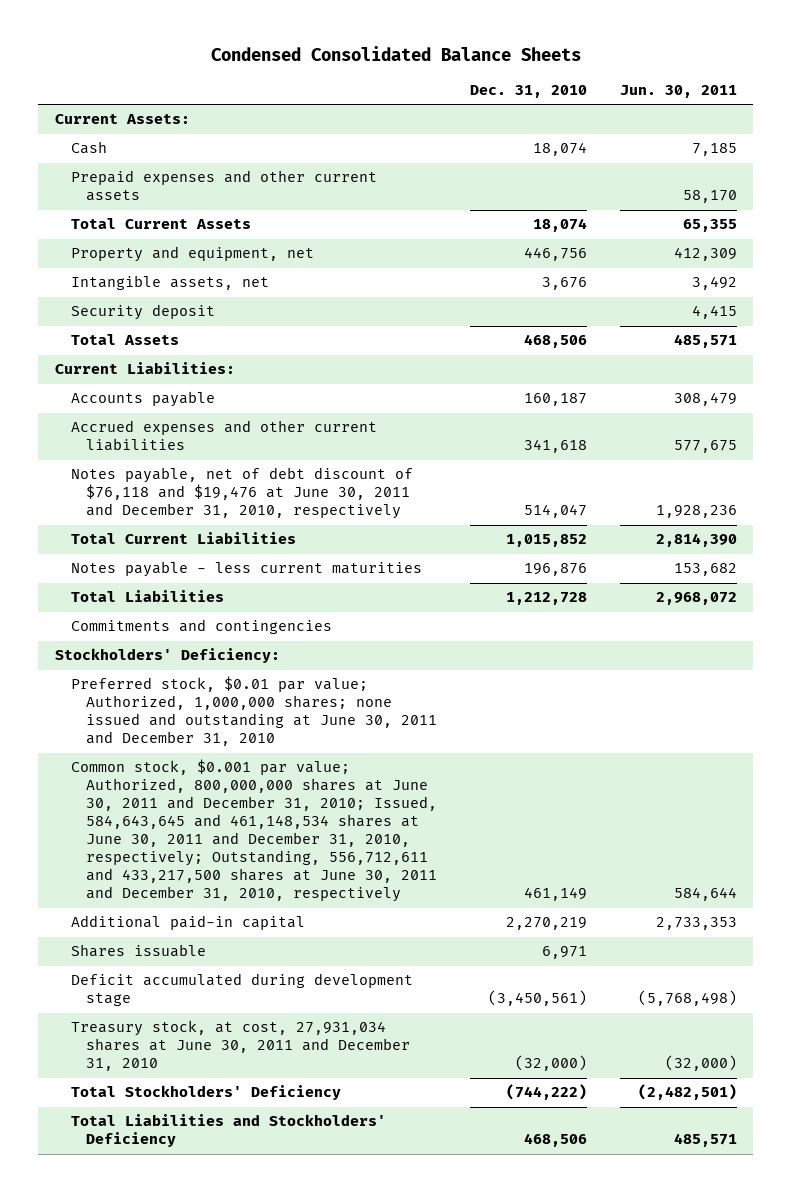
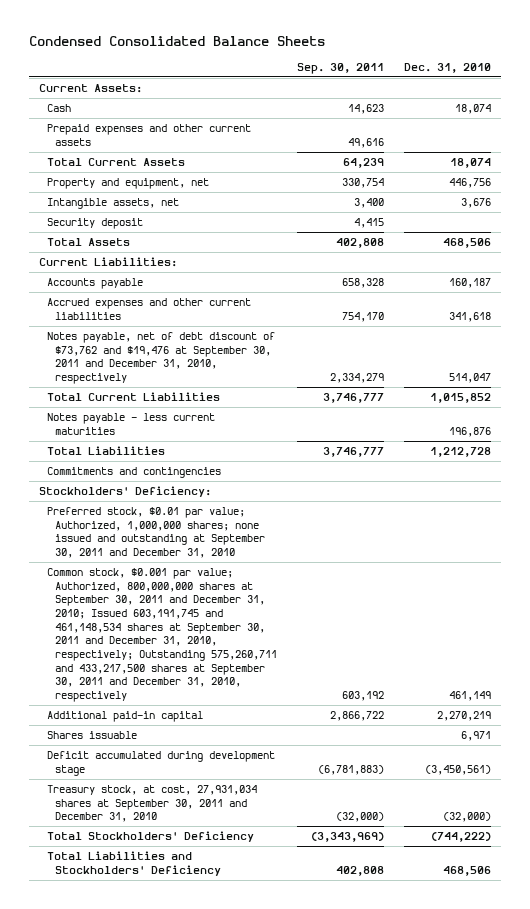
- | Dec. 31, 2010 | Jun. 30, 2011
+ | Sep. 30, 2011 | Dec. 31, 2010
- Notes payable, net of debt discount of $76,118 and $19,476 at June 30, 2011 and December 31, 2010, respectively | 514,047 | 1,928,236
+ Notes payable, net of debt discount of $73,762 and $19,476 at September 30, 2011 and December 31, 2010, respectively | 2,334,279 | 514,047
- Preferred stock, $0.01 par value; Authorized, 1,000,000 shares; none issued and outstanding at June 30, 2011 and December 31, 2010
- Common stock, $0.001 par value; Authorized, 800,000,000 shares at June 30, 2011 and December 31, 2010; Issued, 584,643,645 and 461,148,534 shares at June 30, 2011 and December 31, 2010, respectively; Outstanding, 556,712,611 and 433,217,500 shares at June 30, 2011 and December 31, 2010, respectively | 461,149 | 584,644
+ Preferred stock, $0.01 par value; Authorized, 1,000,000 shares; none issued and outstanding at September 30, 2011 and December 31, 2010
+ Common stock, $0.001 par value; Authorized, 800,000,000 shares at September 30, 2011 and December 31, 2010; Issued 603,191,745 and 461,148,534 shares at September 30, 2011 and December 31, 2010, respectively; Outstanding 575,260,711 and 433,217,500 shares at September 30, 2011 and December 31, 2010, respectively | 603,192 | 461,149
- Treasury stock, at cost, 27,931,034 shares at June 30, 2011 and December 31, 2010 | (32,000) | (32,000)
+ Treasury stock, at cost, 27,931,034 shares at September 30, 2011 and December 31, 2010 | (32,000) | (32,000)

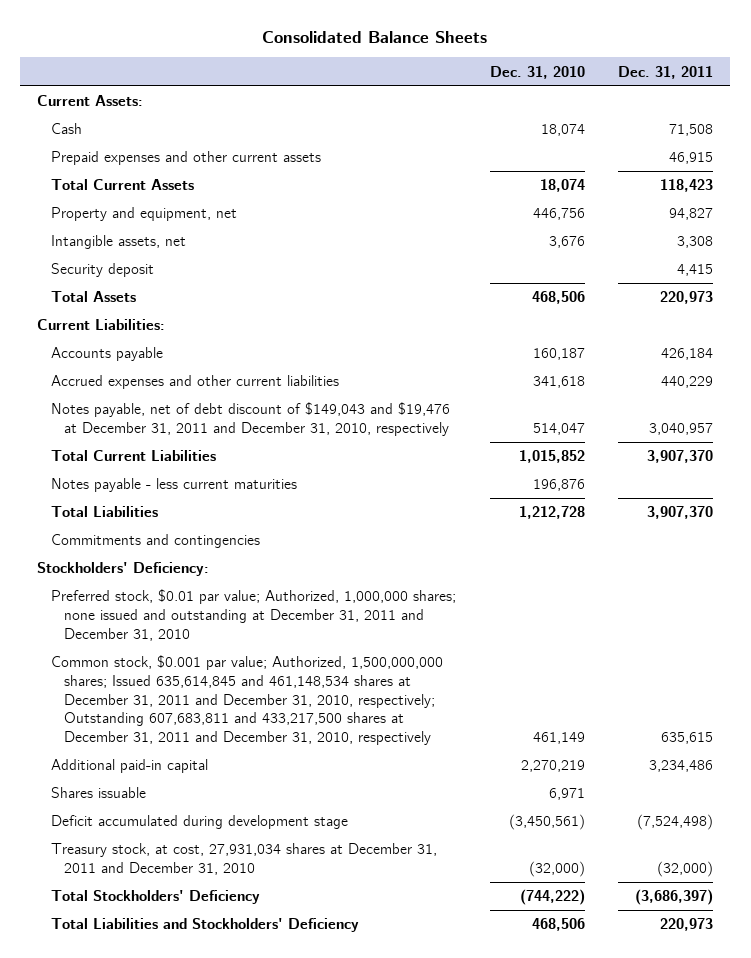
- Condensed Consolidated Balance Sheets
+ Consolidated Balance Sheets
- | Sep. 30, 2011 | Dec. 31, 2010
+ | Dec. 31, 2010 | Dec. 31, 2011
- Notes payable, net of debt discount of $73,762 and $19,476 at September 30, 2011 and December 31, 2010, respectively | 2,334,279 | 514,047
+ Notes payable, net of debt discount of $149,043 and $19,476 at December 31, 2011 and December 31, 2010, respectively | 514,047 | 3,040,957
- Preferred stock, $0.01 par value; Authorized, 1,000,000 shares; none issued and outstanding at September 30, 2011 and December 31, 2010
- Common stock, $0.001 par value; Authorized, 800,000,000 shares at September 30, 2011 and December 31, 2010; Issued 603,191,745 and 461,148,534 shares at September 30, 2011 and December 31, 2010, respectively; Outstanding 575,260,711 and 433,217,500 shares at September 30, 2011 and December 31, 2010, respectively | 603,192 | 461,149
+ Preferred stock, $0.01 par value; Authorized, 1,000,000 shares; none issued and outstanding at December 31, 2011 and December 31, 2010
+ Common stock, $0.001 par value; Authorized, 1,500,000,000 shares; Issued 635,614,845 and 461,148,534 shares at December 31, 2011 and December 31, 2010, respectively; Outstanding 607,683,811 and 433,217,500 shares at December 31, 2011 and December 31, 2010, respectively | 461,149 | 635,615
- Treasury stock, at cost, 27,931,034 shares at September 30, 2011 and December 31, 2010 | (32,000) | (32,000)
+ Treasury stock, at cost, 27,931,034 shares at December 31, 2011 and December 31, 2010 | (32,000) | (32,000)

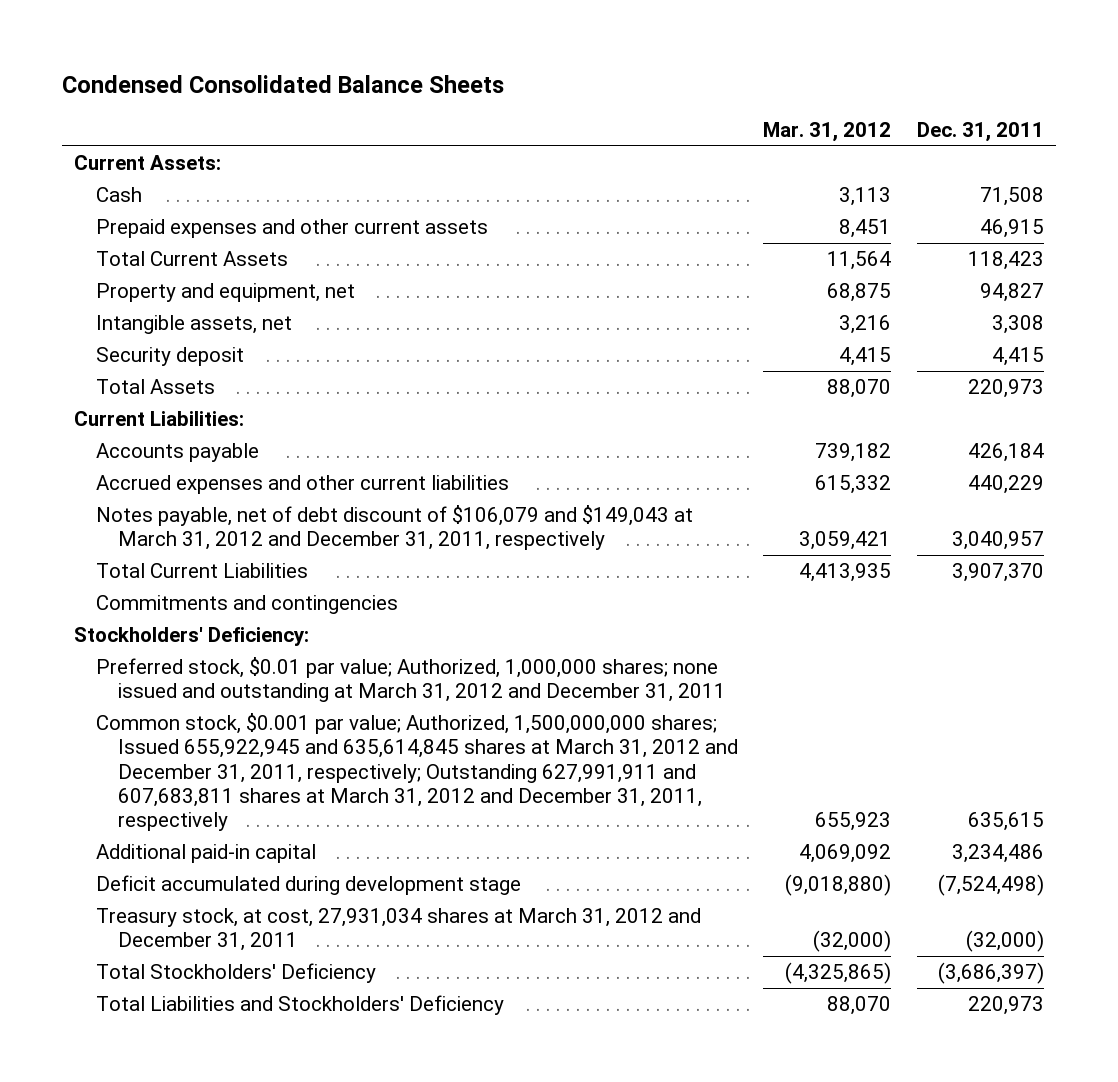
- Consolidated Balance Sheets
+ Condensed Consolidated Balance Sheets
- | Dec. 31, 2010 | Dec. 31, 2011
+ | Mar. 31, 2012 | Dec. 31, 2011
- Notes payable, net of debt discount of $149,043 and $19,476 at December 31, 2011 and December 31, 2010, respectively | 514,047 | 3,040,957
+ Notes payable, net of debt discount of $106,079 and $149,043 at March 31, 2012 and December 31, 2011, respectively | 3,059,421 | 3,040,957
- Notes payable - less current maturities | 196,876 |
- Total Liabilities | 1,212,728 | 3,907,370
- Preferred stock, $0.01 par value; Authorized, 1,000,000 shares; none issued and outstanding at December 31, 2011 and December 31, 2010
- Common stock, $0.001 par value; Authorized, 1,500,000,000 shares; Issued 635,614,845 and 461,148,534 shares at December 31, 2011 and December 31, 2010, respectively; Outstanding 607,683,811 and 433,217,500 shares at December 31, 2011 and December 31, 2010, respectively | 461,149 | 635,615
+ Preferred stock, $0.01 par value; Authorized, 1,000,000 shares; none issued and outstanding at March 31, 2012 and December 31, 2011
+ Common stock, $0.001 par value; Authorized, 1,500,000,000 shares; Issued 655,922,945 and 635,614,845 shares at March 31, 2012 and December 31, 2011, respectively; Outstanding 627,991,911 and 607,683,811 shares at March 31, 2012 and December 31, 2011, respectively | 655,923 | 635,615
- Shares issuable | 6,971 |
- Treasury stock, at cost, 27,931,034 shares at December 31, 2011 and December 31, 2010 | (32,000) | (32,000)
+ Treasury stock, at cost, 27,931,034 shares at March 31, 2012 and December 31, 2011 | (32,000) | (32,000)

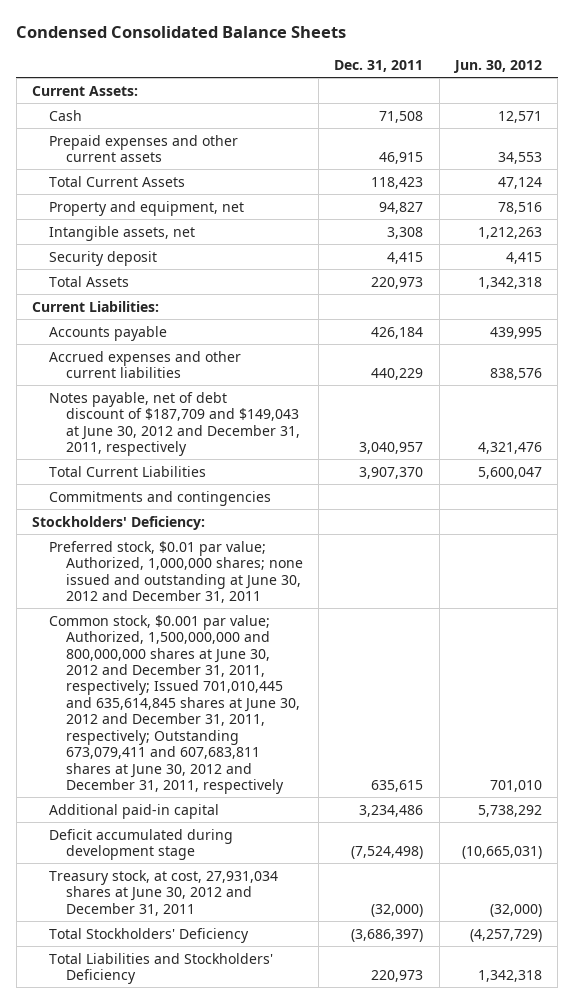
- | Mar. 31, 2012 | Dec. 31, 2011
+ | Dec. 31, 2011 | Jun. 30, 2012
- Notes payable, net of debt discount of $106,079 and $149,043 at March 31, 2012 and December 31, 2011, respectively | 3,059,421 | 3,040,957
+ Notes payable, net of debt discount of $187,709 and $149,043 at June 30, 2012 and December 31, 2011, respectively | 3,040,957 | 4,321,476
- Preferred stock, $0.01 par value; Authorized, 1,000,000 shares; none issued and outstanding at March 31, 2012 and December 31, 2011
- Common stock, $0.001 par value; Authorized, 1,500,000,000 shares; Issued 655,922,945 and 635,614,845 shares at March 31, 2012 and December 31, 2011, respectively; Outstanding 627,991,911 and 607,683,811 shares at March 31, 2012 and December 31, 2011, respectively | 655,923 | 635,615
+ Preferred stock, $0.01 par value; Authorized, 1,000,000 shares; none issued and outstanding at June 30, 2012 and December 31, 2011
+ Common stock, $0.001 par value; Authorized, 1,500,000,000 and 800,000,000 shares at June 30, 2012 and December 31, 2011, respectively; Issued 701,010,445 and 635,614,845 shares at June 30, 2012 and December 31, 2011, respectively; Outstanding 673,079,411 and 607,683,811 shares at June 30, 2012 and December 31, 2011, respectively | 635,615 | 701,010
- Treasury stock, at cost, 27,931,034 shares at March 31, 2012 and December 31, 2011 | (32,000) | (32,000)
+ Treasury stock, at cost, 27,931,034 shares at June 30, 2012 and December 31, 2011 | (32,000) | (32,000)

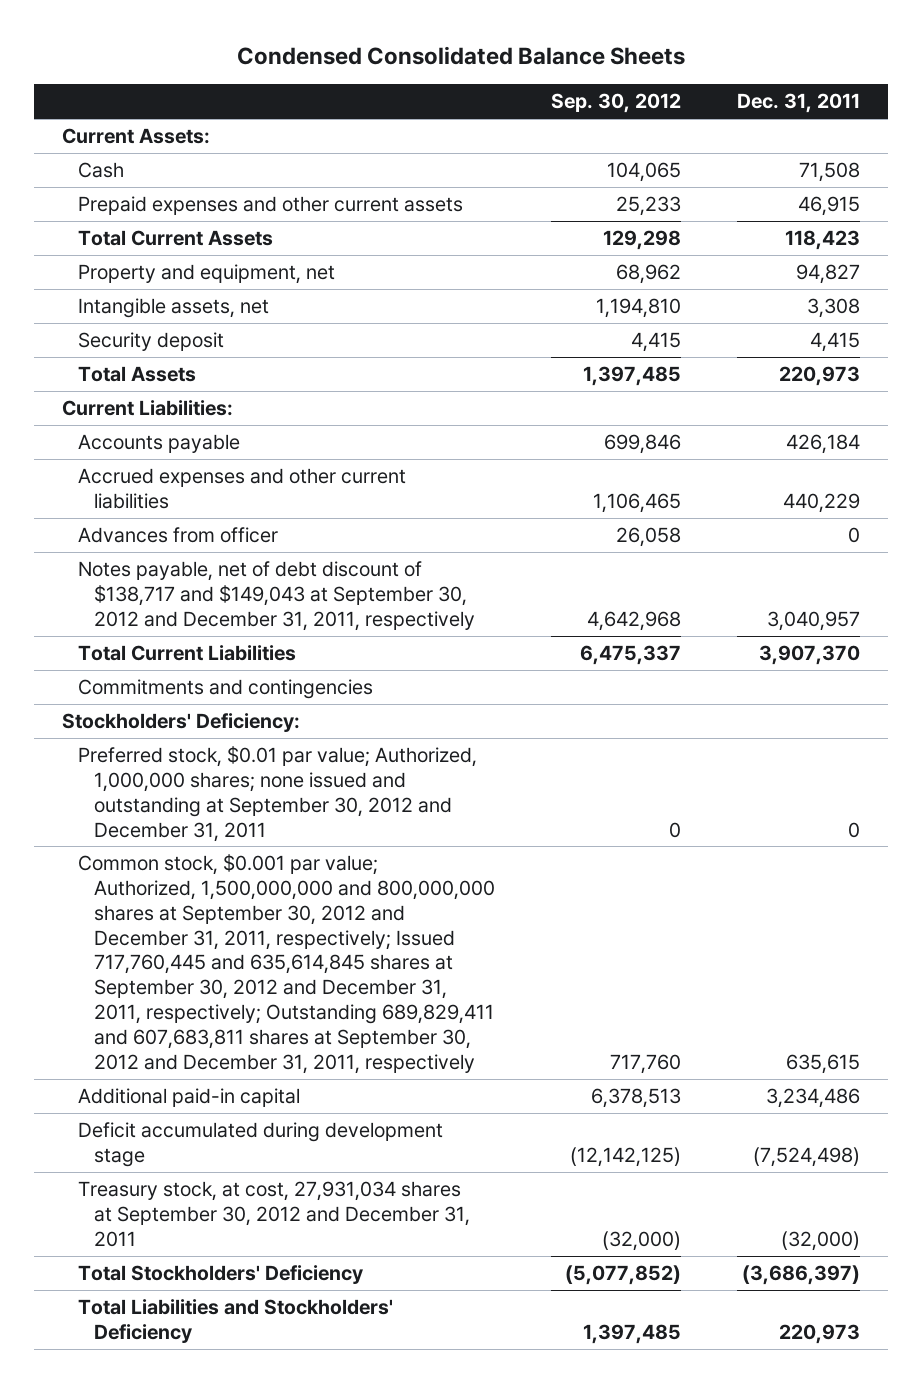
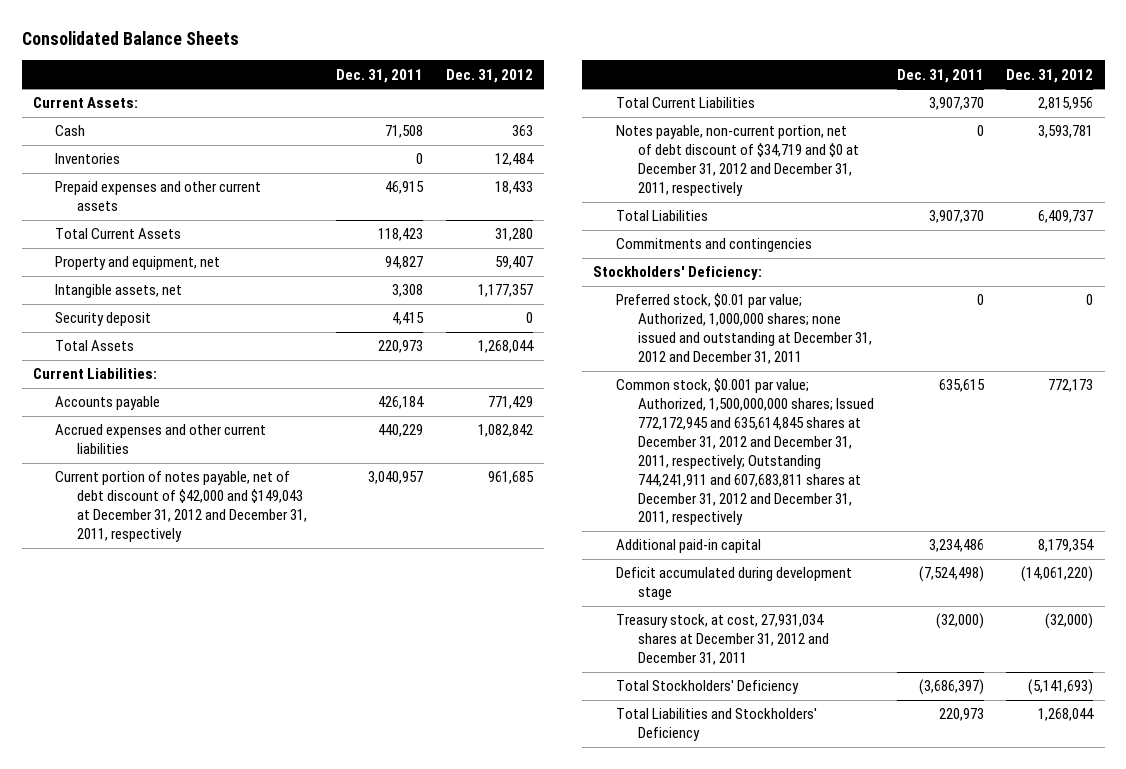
- Condensed Consolidated Balance Sheets
+ Consolidated Balance Sheets
- | Sep. 30, 2012 | Dec. 31, 2011
+ | Dec. 31, 2011 | Dec. 31, 2012
+ Inventories | 0 | 12,484
- Advances from officer | 26,058 | 0
- Notes payable, net of debt discount of $138,717 and $149,043 at September 30, 2012 and December 31, 2011, respectively | 4,642,968 | 3,040,957
+ Current portion of notes payable, net of debt discount of $42,000 and $149,043 at December 31, 2012 and December 31, 2011, respectively | 3,040,957 | 961,685
+ Notes payable, non-current portion, net of debt discount of $34,719 and $0 at December 31, 2012 and December 31, 2011, respectively | 0 | 3,593,781
+ Total Liabilities | 3,907,370 | 6,409,737
- Preferred stock, $0.01 par value; Authorized, 1,000,000 shares; none issued and outstanding at September 30, 2012 and December 31, 2011 | 0 | 0
- Common stock, $0.001 par value; Authorized, 1,500,000,000 and 800,000,000 shares at September 30, 2012 and December 31, 2011, respectively; Issued 717,760,445 and 635,614,845 shares at September 30, 2012 and December 31, 2011, respectively; Outstanding 689,829,411 and 607,683,811 shares at September 30, 2012 and December 31, 2011, respectively | 717,760 | 635,615
+ Preferred stock, $0.01 par value; Authorized, 1,000,000 shares; none issued and outstanding at December 31, 2012 and December 31, 2011 | 0 | 0
+ Common stock, $0.001 par value; Authorized, 1,500,000,000 shares; Issued 772,172,945 and 635,614,845 shares at December 31, 2012 and December 31, 2011, respectively; Outstanding 744,241,911 and 607,683,811 shares at December 31, 2012 and December 31, 2011, respectively | 635,615 | 772,173
- Treasury stock, at cost, 27,931,034 shares at September 30, 2012 and December 31, 2011 | (32,000) | (32,000)
+ Treasury stock, at cost, 27,931,034 shares at December 31, 2012 and December 31, 2011 | (32,000) | (32,000)

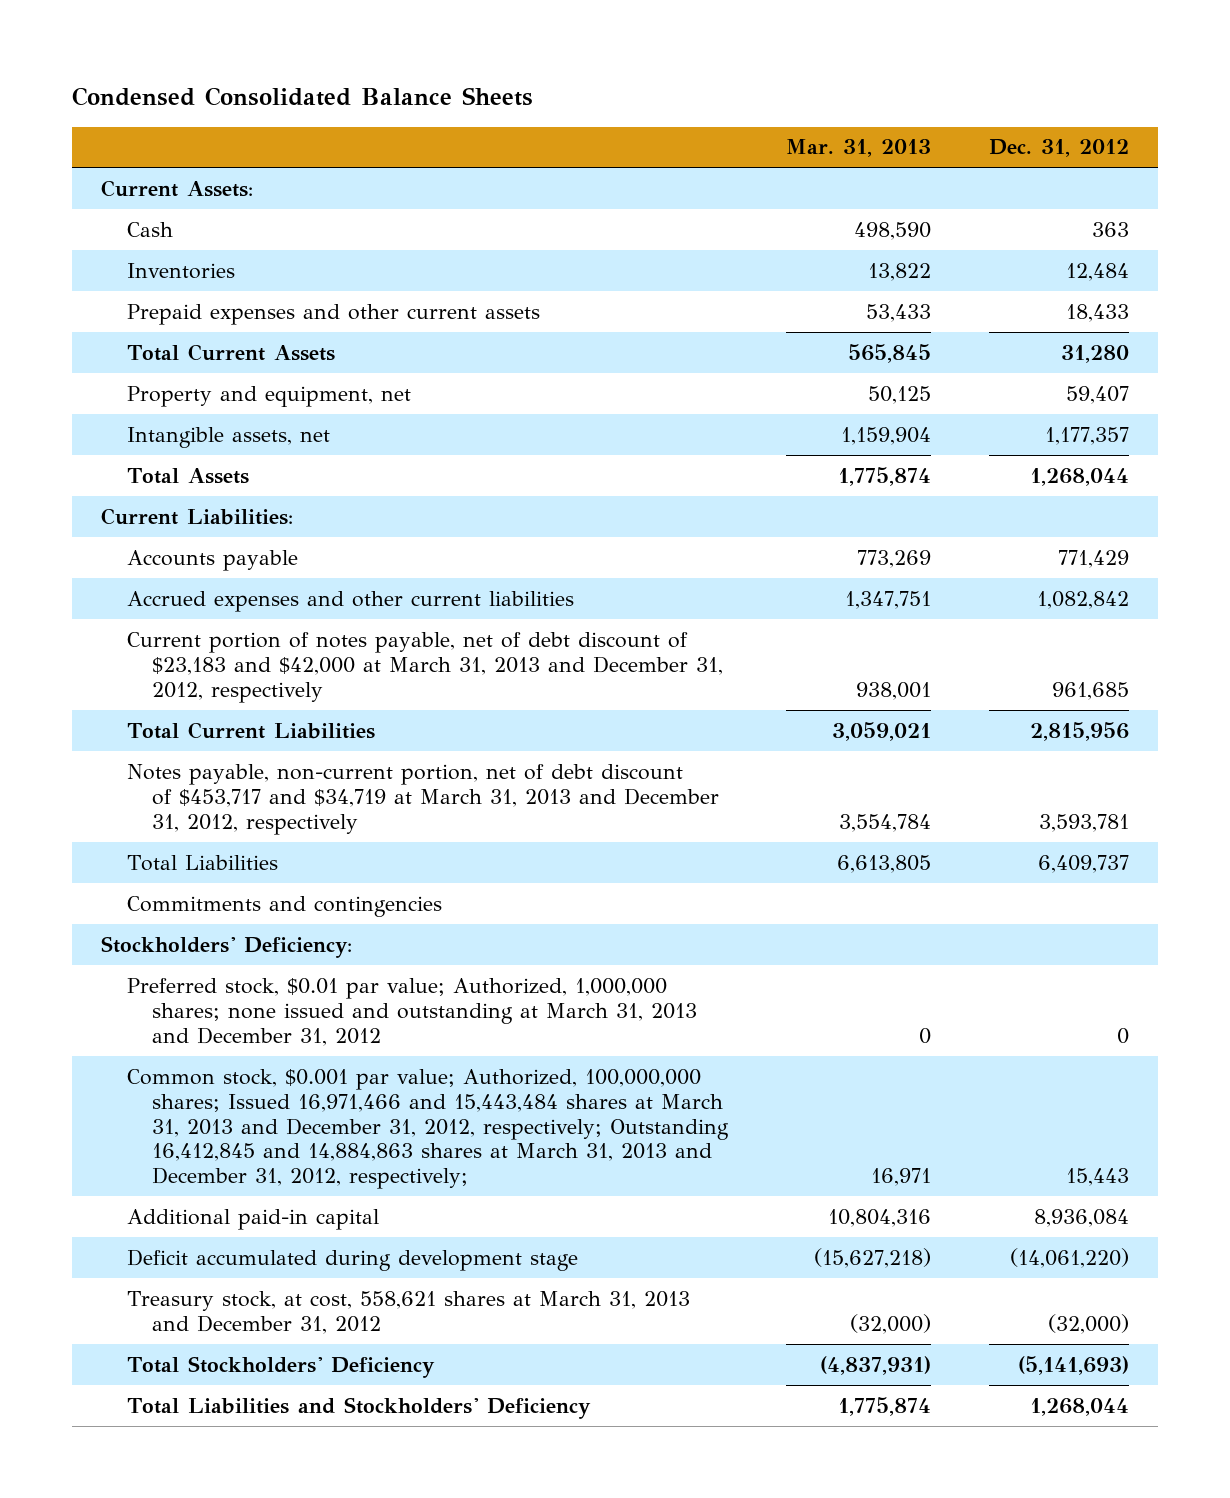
- Consolidated Balance Sheets
+ Condensed Consolidated Balance Sheets
- | Dec. 31, 2011 | Dec. 31, 2012
+ | Mar. 31, 2013 | Dec. 31, 2012
- Security deposit | 4,415 | 0
- Current portion of notes payable, net of debt discount of $42,000 and $149,043 at December 31, 2012 and December 31, 2011, respectively | 3,040,957 | 961,685
+ Current portion of notes payable, net of debt discount of $23,183 and $42,000 at March 31, 2013 and December 31, 2012, respectively | 938,001 | 961,685
- Notes payable, non-current portion, net of debt discount of $34,719 and $0 at December 31, 2012 and December 31, 2011, respectively | 0 | 3,593,781
+ Notes payable, non-current portion, net of debt discount of $453,717 and $34,719 at March 31, 2013 and December 31, 2012, respectively | 3,554,784 | 3,593,781
- Preferred stock, $0.01 par value; Authorized, 1,000,000 shares; none issued and outstanding at December 31, 2012 and December 31, 2011 | 0 | 0
- Common stock, $0.001 par value; Authorized, 1,500,000,000 shares; Issued 772,172,945 and 635,614,845 shares at December 31, 2012 and December 31, 2011, respectively; Outstanding 744,241,911 and 607,683,811 shares at December 31, 2012 and December 31, 2011, respectively | 635,615 | 772,173
- Additional paid-in capital | 3,234,486 | 8,179,354
+ Preferred stock, $0.01 par value; Authorized, 1,000,000 shares; none issued and outstanding at March 31, 2013 and December 31, 2012 | 0 | 0
+ Common stock, $0.001 par value; Authorized, 100,000,000 shares; Issued 16,971,466 and 15,443,484 shares at March 31, 2013 and December 31, 2012, respectively; Outstanding 16,412,845 and 14,884,863 shares at March 31, 2013 and December 31, 2012, respectively; | 16,971 | 15,443
+ Additional paid-in capital | 10,804,316 | 8,936,084
- Treasury stock, at cost, 27,931,034 shares at December 31, 2012 and December 31, 2011 | (32,000) | (32,000)
+ Treasury stock, at cost, 558,621 shares at March 31, 2013 and December 31, 2012 | (32,000) | (32,000)

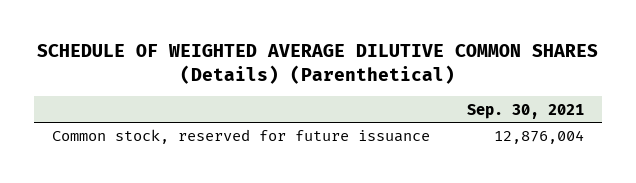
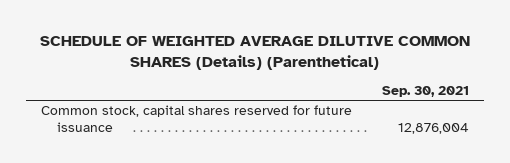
- Common stock, reserved for future issuance | 12,876,004
+ Common stock, capital shares reserved for future issuance | 12,876,004

